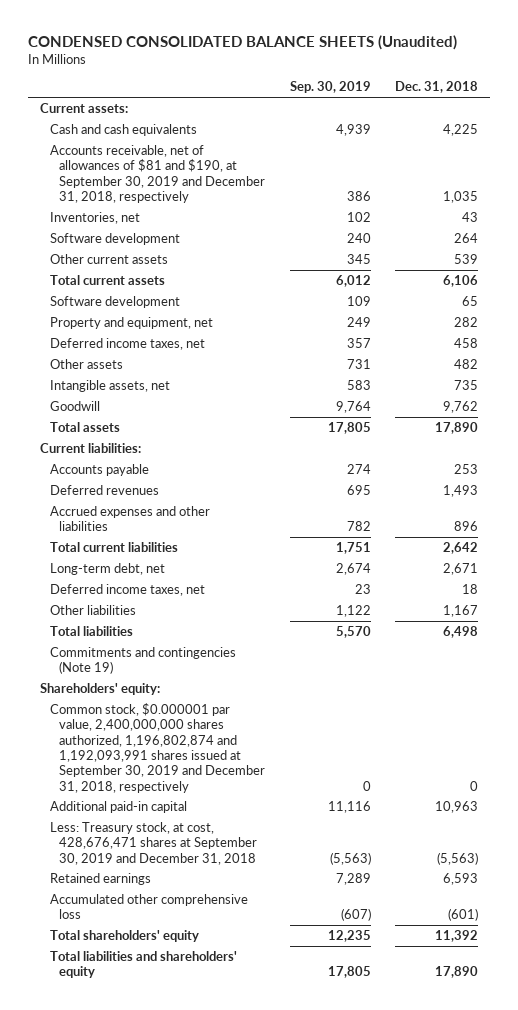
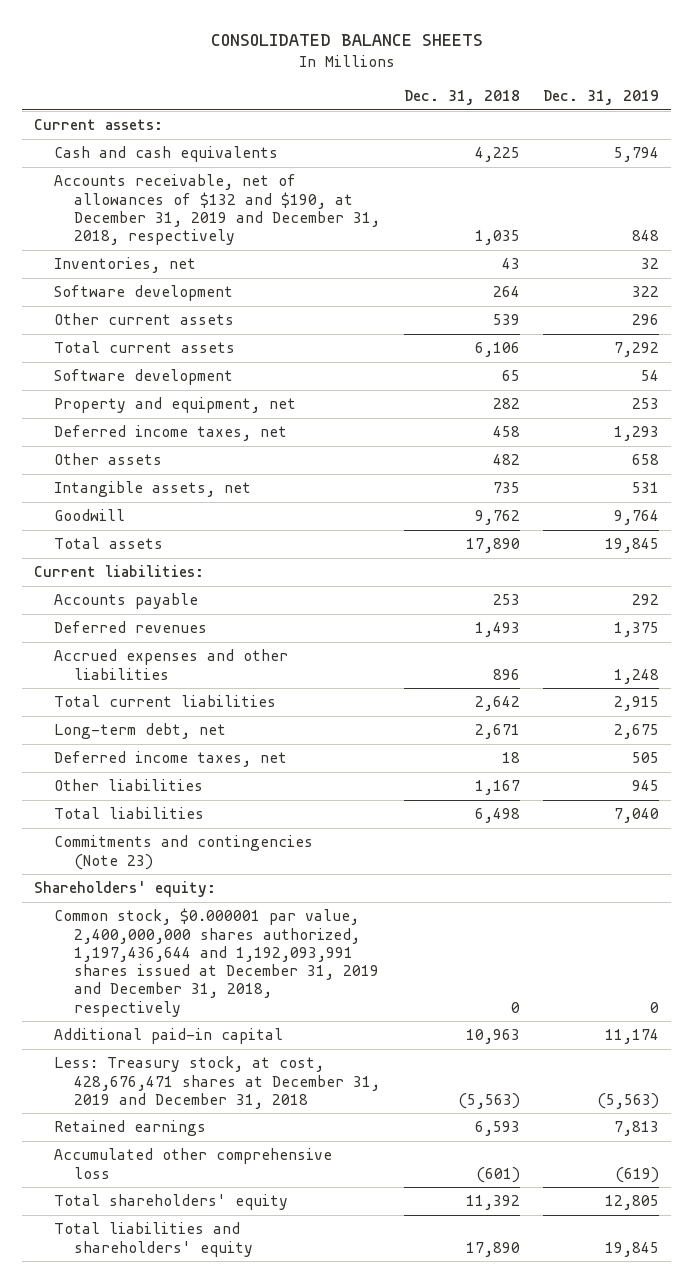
- CONDENSED CONSOLIDATED BALANCE SHEETS (Unaudited)
+ CONSOLIDATED BALANCE SHEETS
- | Sep. 30, 2019 | Dec. 31, 2018
+ | Dec. 31, 2018 | Dec. 31, 2019
- Accounts receivable, net of allowances of $81 and $190, at September 30, 2019 and December 31, 2018, respectively | 386 | 1,035
+ Accounts receivable, net of allowances of $132 and $190, at December 31, 2019 and December 31, 2018, respectively | 1,035 | 848
- Commitments and contingencies (Note 19)
+ Commitments and contingencies (Note 23)
- Common stock, $0.000001 par value, 2,400,000,000 shares authorized, 1,196,802,874 and 1,192,093,991 shares issued at September 30, 2019 and December 31, 2018, respectively | 0 | 0
+ Common stock, $0.000001 par value, 2,400,000,000 shares authorized, 1,197,436,644 and 1,192,093,991 shares issued at December 31, 2019 and December 31, 2018, respectively | 0 | 0
- Less: Treasury stock, at cost, 428,676,471 shares at September 30, 2019 and December 31, 2018 | (5,563) | (5,563)
+ Less: Treasury stock, at cost, 428,676,471 shares at December 31, 2019 and December 31, 2018 | (5,563) | (5,563)

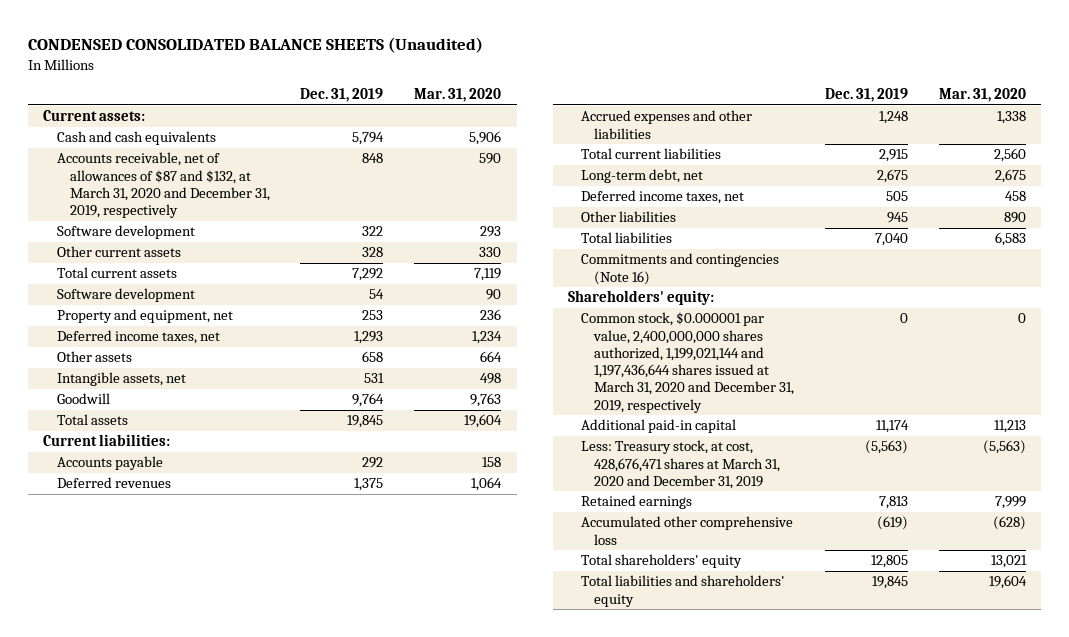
- CONSOLIDATED BALANCE SHEETS
+ CONDENSED CONSOLIDATED BALANCE SHEETS (Unaudited)
- | Dec. 31, 2018 | Dec. 31, 2019
+ | Dec. 31, 2019 | Mar. 31, 2020
- Accounts receivable, net of allowances of $132 and $190, at December 31, 2019 and December 31, 2018, respectively | 1,035 | 848
- Inventories, net | 43 | 32
+ Accounts receivable, net of allowances of $87 and $132, at March 31, 2020 and December 31, 2019, respectively | 848 | 590
- Other current assets | 539 | 296
+ Other current assets | 328 | 330
- Commitments and contingencies (Note 23)
+ Commitments and contingencies (Note 16)
- Common stock, $0.000001 par value, 2,400,000,000 shares authorized, 1,197,436,644 and 1,192,093,991 shares issued at December 31, 2019 and December 31, 2018, respectively | 0 | 0
+ Common stock, $0.000001 par value, 2,400,000,000 shares authorized, 1,199,021,144 and 1,197,436,644 shares issued at March 31, 2020 and December 31, 2019, respectively | 0 | 0
- Less: Treasury stock, at cost, 428,676,471 shares at December 31, 2019 and December 31, 2018 | (5,563) | (5,563)
+ Less: Treasury stock, at cost, 428,676,471 shares at March 31, 2020 and December 31, 2019 | (5,563) | (5,563)

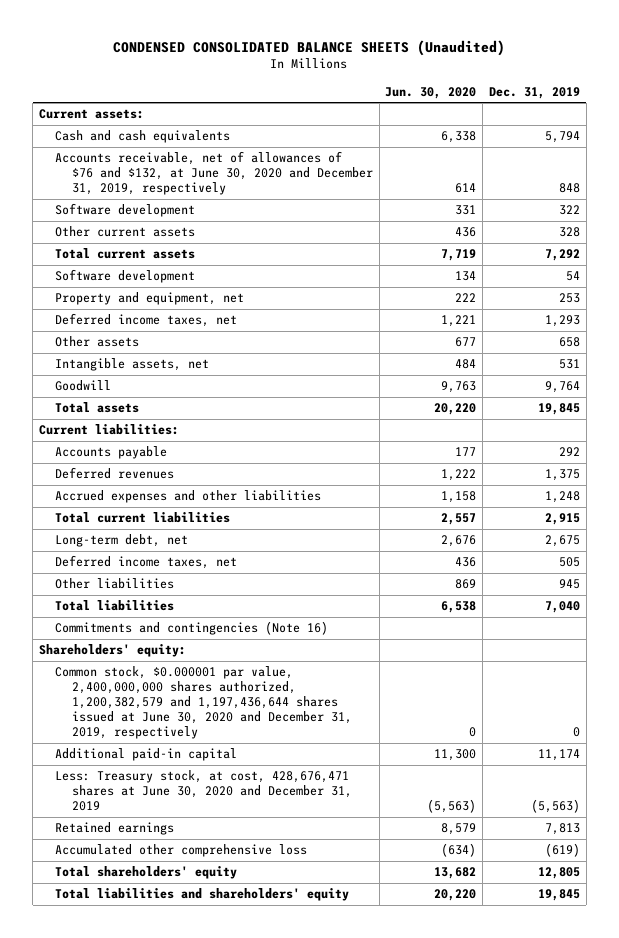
- | Dec. 31, 2019 | Mar. 31, 2020
+ | Jun. 30, 2020 | Dec. 31, 2019
- Accounts receivable, net of allowances of $87 and $132, at March 31, 2020 and December 31, 2019, respectively | 848 | 590
+ Accounts receivable, net of allowances of $76 and $132, at June 30, 2020 and December 31, 2019, respectively | 614 | 848
- Common stock, $0.000001 par value, 2,400,000,000 shares authorized, 1,199,021,144 and 1,197,436,644 shares issued at March 31, 2020 and December 31, 2019, respectively | 0 | 0
+ Common stock, $0.000001 par value, 2,400,000,000 shares authorized, 1,200,382,579 and 1,197,436,644 shares issued at June 30, 2020 and December 31, 2019, respectively | 0 | 0
- Less: Treasury stock, at cost, 428,676,471 shares at March 31, 2020 and December 31, 2019 | (5,563) | (5,563)
+ Less: Treasury stock, at cost, 428,676,471 shares at June 30, 2020 and December 31, 2019 | (5,563) | (5,563)

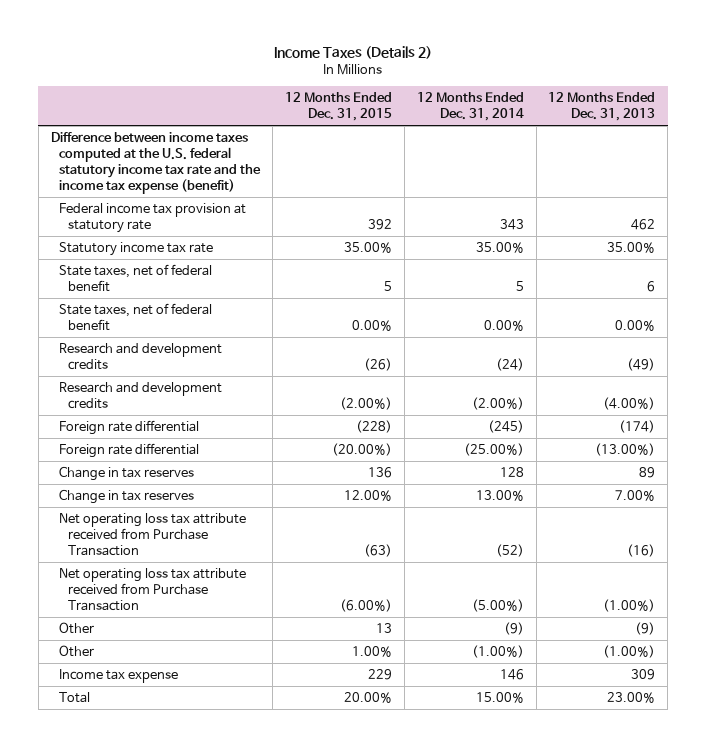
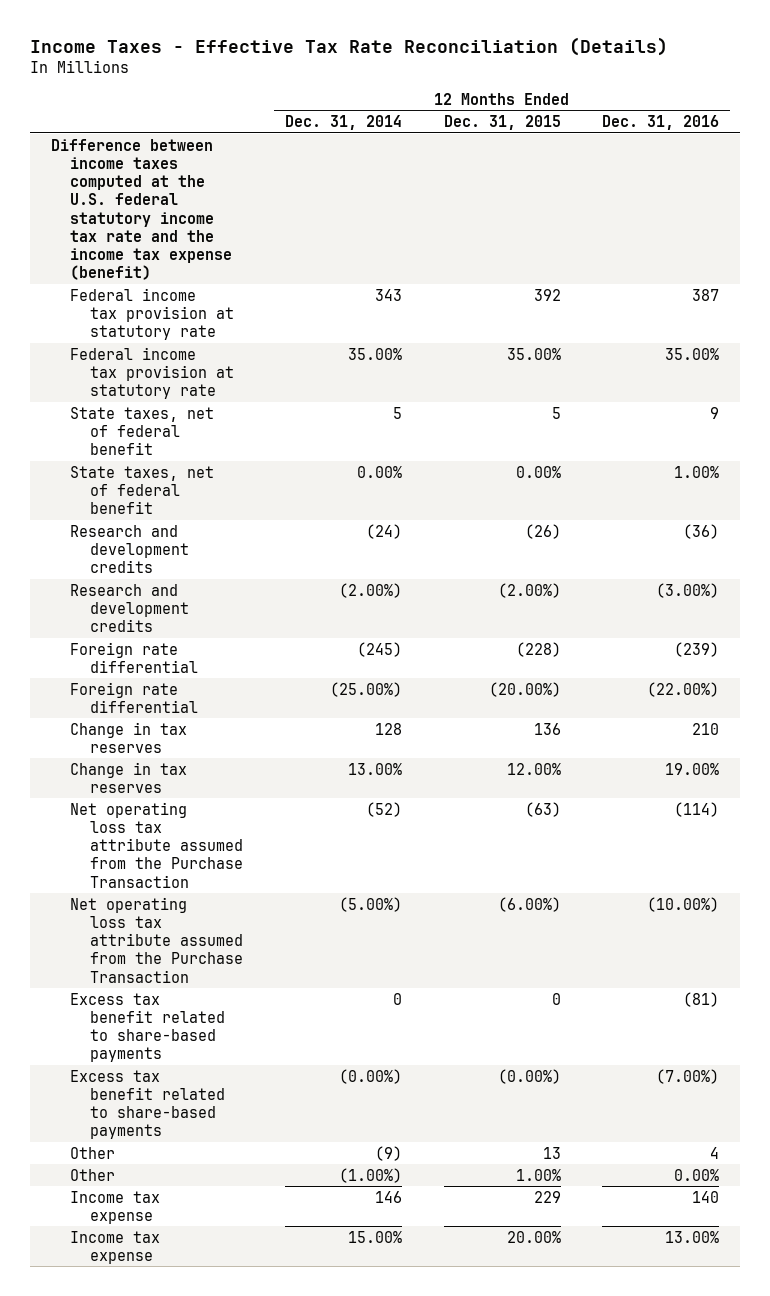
- Income Taxes (Details 2)
+ Income Taxes - Effective Tax Rate Reconciliation (Details)
- | 12 Months Ended Dec. 31, 2015 | 12 Months Ended Dec. 31, 2014 | 12 Months Ended Dec. 31, 2013
+ | 12 Months Ended Dec. 31, 2014 | 12 Months Ended Dec. 31, 2015 | 12 Months Ended Dec. 31, 2016
- Statutory income tax rate | 35.00% | 35.00% | 35.00%
+ Federal income tax provision at statutory rate | 35.00% | 35.00% | 35.00%
- Net operating loss tax attribute received from Purchase Transaction | (63) | (52) | (16)
- Net operating loss tax attribute received from Purchase Transaction | (6.00%) | (5.00%) | (1.00%)
+ Net operating loss tax attribute assumed from the Purchase Transaction | (52) | (63) | (114)
+ Net operating loss tax attribute assumed from the Purchase Transaction | (5.00%) | (6.00%) | (10.00%)
+ Excess tax benefit related to share-based payments | 0 | 0 | (81)
+ Excess tax benefit related to share-based payments | (0.00%) | (0.00%) | (7.00%)
- Total | 20.00% | 15.00% | 23.00%
+ Income tax expense | 15.00% | 20.00% | 13.00%

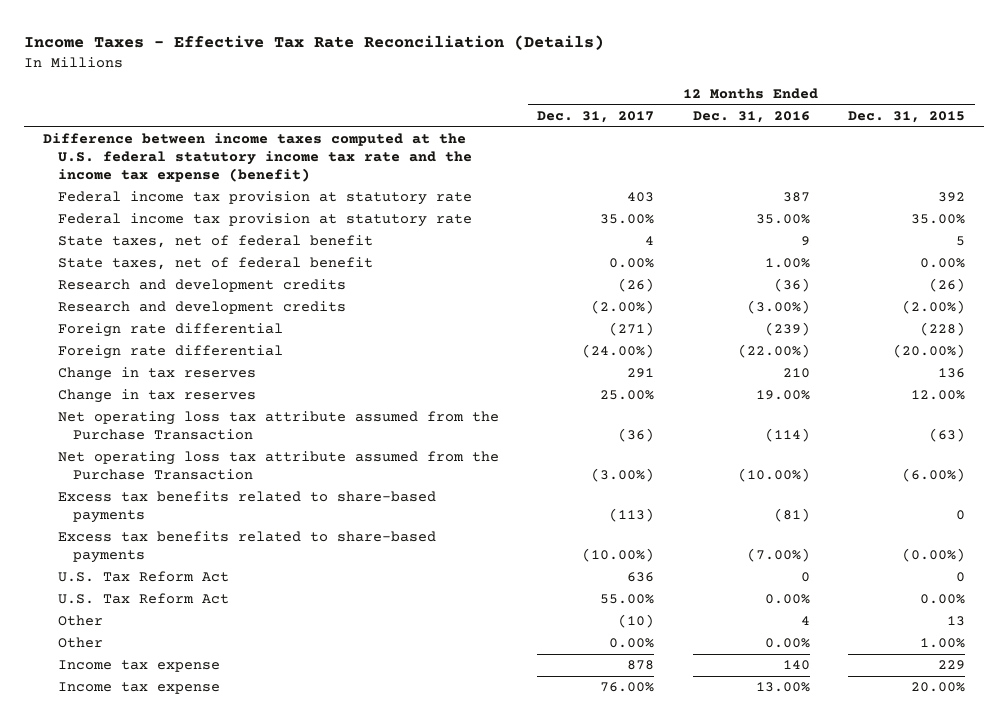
- | 12 Months Ended Dec. 31, 2014 | 12 Months Ended Dec. 31, 2015 | 12 Months Ended Dec. 31, 2016
+ | 12 Months Ended Dec. 31, 2017 | 12 Months Ended Dec. 31, 2016 | 12 Months Ended Dec. 31, 2015
- Excess tax benefit related to share-based payments | 0 | 0 | (81)
- Excess tax benefit related to share-based payments | (0.00%) | (0.00%) | (7.00%)
+ Excess tax benefits related to share-based payments | (113) | (81) | 0
+ Excess tax benefits related to share-based payments | (10.00%) | (7.00%) | (0.00%)
+ U.S. Tax Reform Act | 636 | 0 | 0
+ U.S. Tax Reform Act | 55.00% | 0.00% | 0.00%

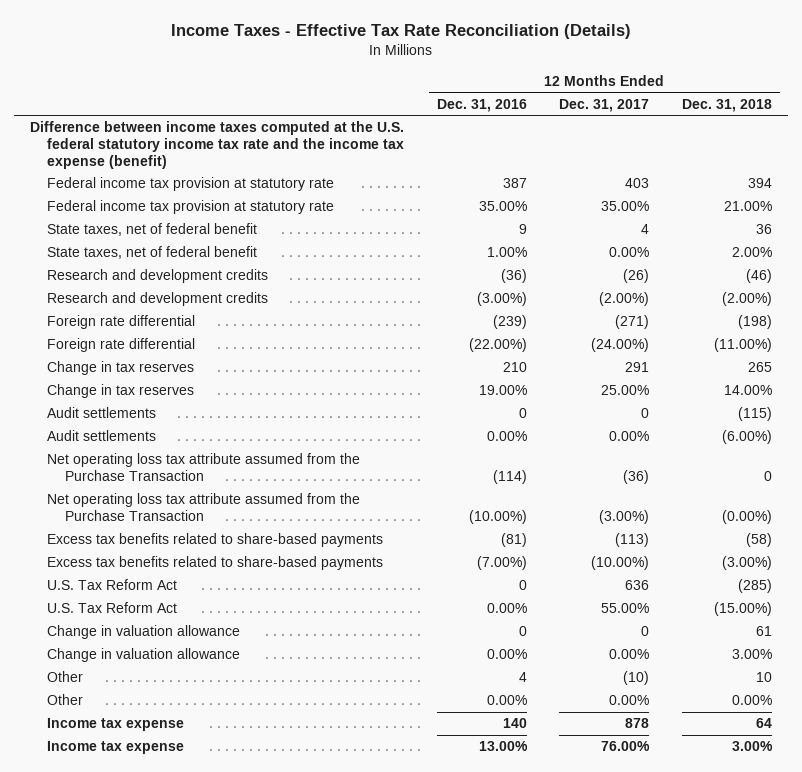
- | 12 Months Ended Dec. 31, 2017 | 12 Months Ended Dec. 31, 2016 | 12 Months Ended Dec. 31, 2015
+ | 12 Months Ended Dec. 31, 2016 | 12 Months Ended Dec. 31, 2017 | 12 Months Ended Dec. 31, 2018
+ Audit settlements | 0 | 0 | (115)
+ Audit settlements | 0.00% | 0.00% | (6.00%)
+ Change in valuation allowance | 0 | 0 | 61
+ Change in valuation allowance | 0.00% | 0.00% | 3.00%

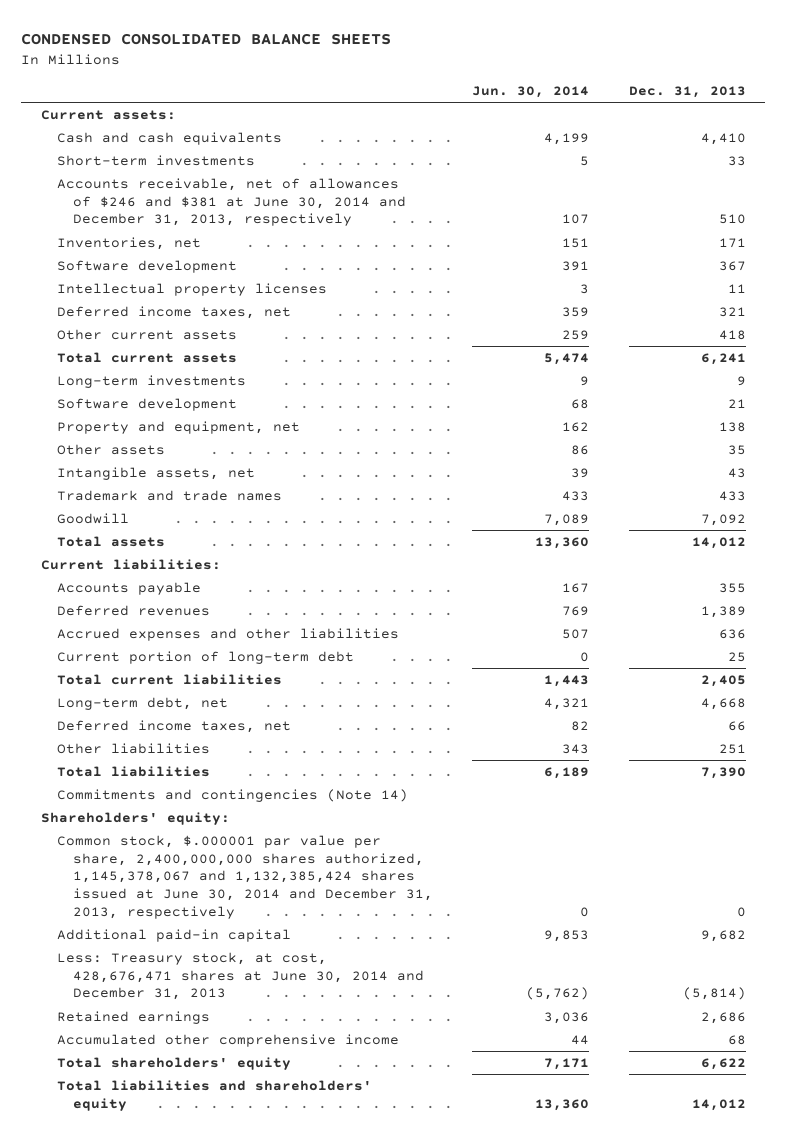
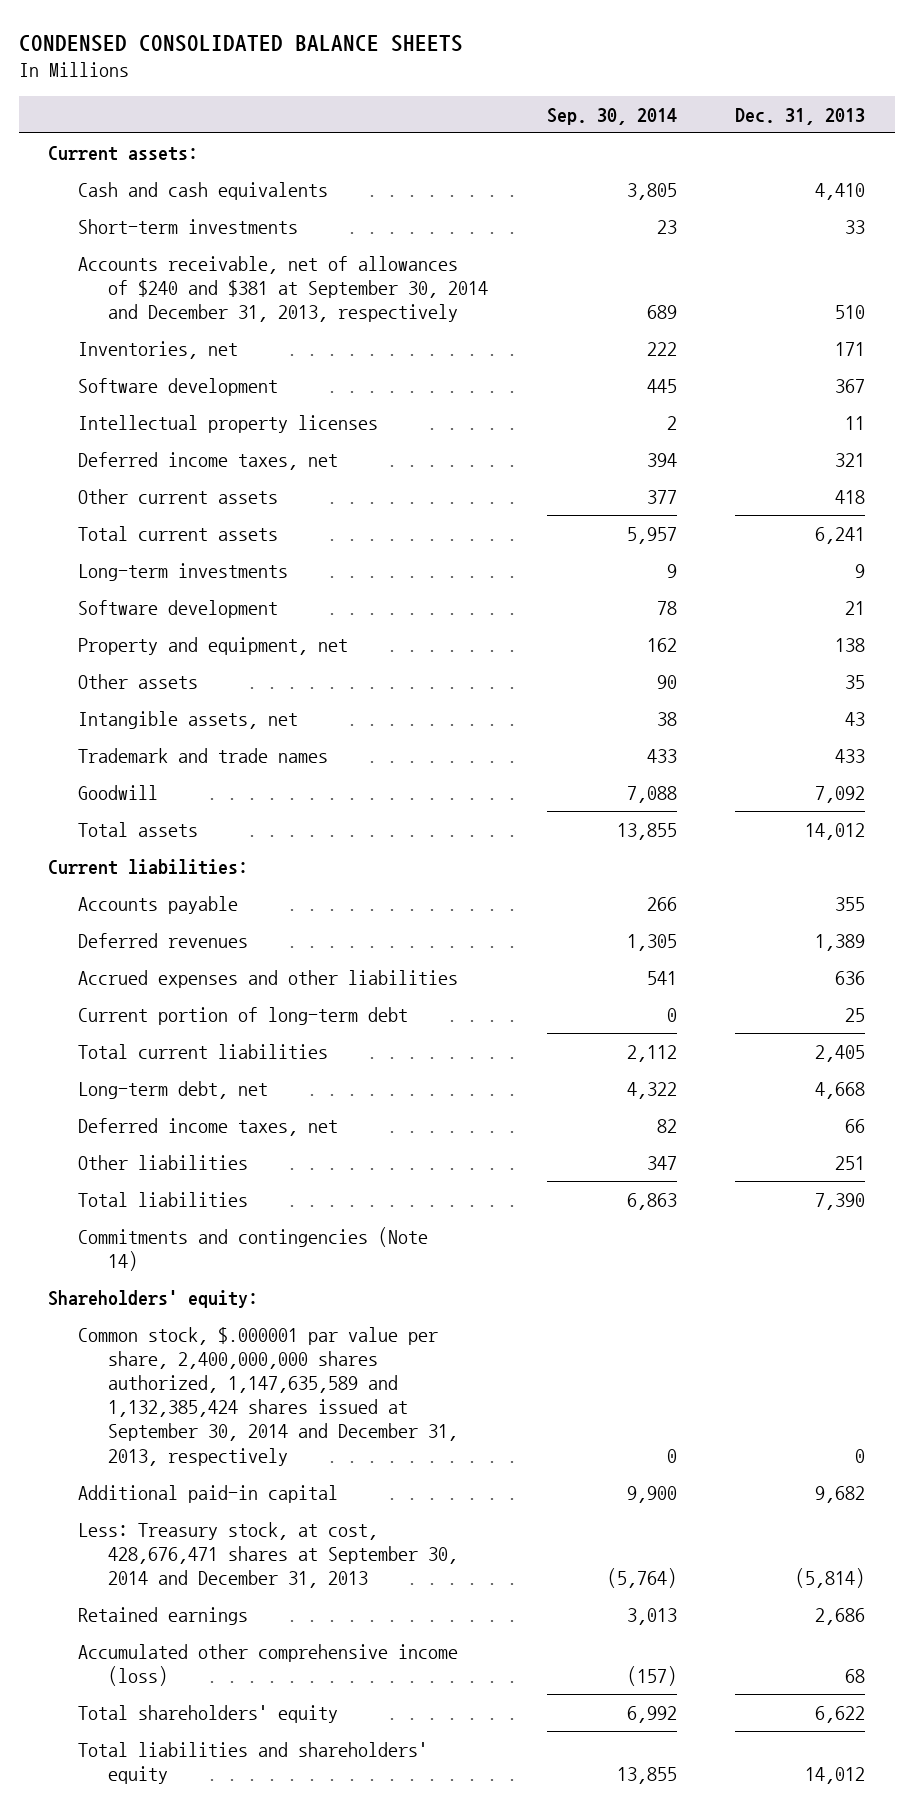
- | Jun. 30, 2014 | Dec. 31, 2013
+ | Sep. 30, 2014 | Dec. 31, 2013
- Accounts receivable, net of allowances of $246 and $381 at June 30, 2014 and December 31, 2013, respectively | 107 | 510
+ Accounts receivable, net of allowances of $240 and $381 at September 30, 2014 and December 31, 2013, respectively | 689 | 510
- Common stock, $.000001 par value per share, 2,400,000,000 shares authorized, 1,145,378,067 and 1,132,385,424 shares issued at June 30, 2014 and December 31, 2013, respectively | 0 | 0
+ Common stock, $.000001 par value per share, 2,400,000,000 shares authorized, 1,147,635,589 and 1,132,385,424 shares issued at September 30, 2014 and December 31, 2013, respectively | 0 | 0
- Less: Treasury stock, at cost, 428,676,471 shares at June 30, 2014 and December 31, 2013 | (5,762) | (5,814)
+ Less: Treasury stock, at cost, 428,676,471 shares at September 30, 2014 and December 31, 2013 | (5,764) | (5,814)
- Accumulated other comprehensive income | 44 | 68
+ Accumulated other comprehensive income (loss) | (157) | 68

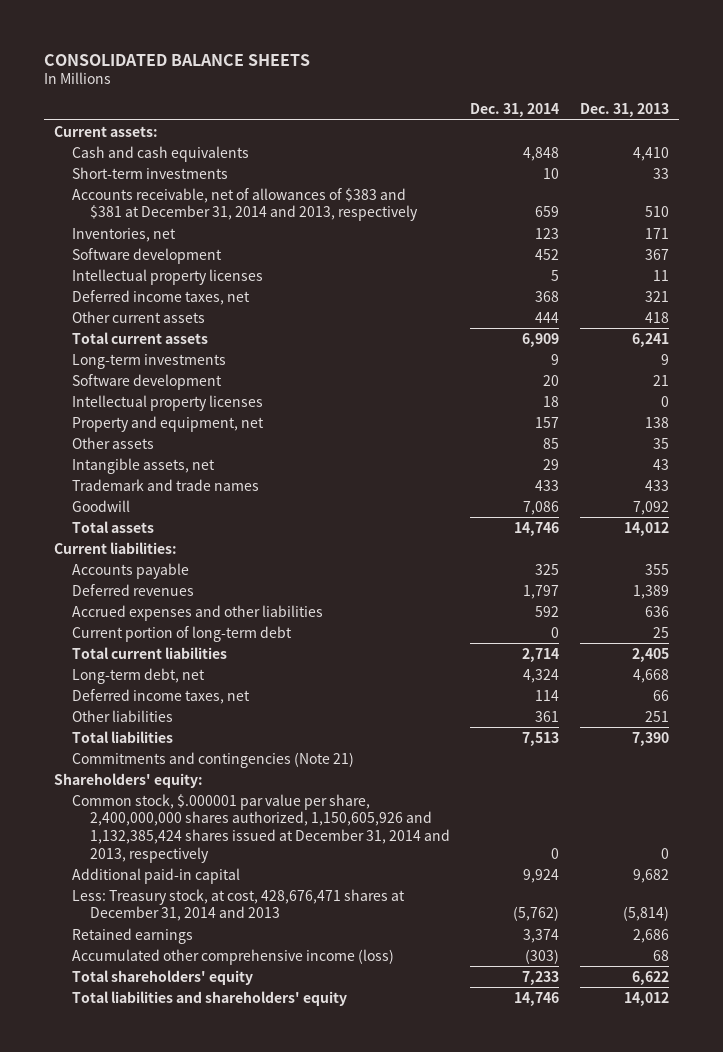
- CONDENSED CONSOLIDATED BALANCE SHEETS
+ CONSOLIDATED BALANCE SHEETS
- | Sep. 30, 2014 | Dec. 31, 2013
+ | Dec. 31, 2014 | Dec. 31, 2013
- Accounts receivable, net of allowances of $240 and $381 at September 30, 2014 and December 31, 2013, respectively | 689 | 510
+ Accounts receivable, net of allowances of $383 and $381 at December 31, 2014 and 2013, respectively | 659 | 510
+ Intellectual property licenses | 18 | 0
- Commitments and contingencies (Note 14)
+ Commitments and contingencies (Note 21)
- Common stock, $.000001 par value per share, 2,400,000,000 shares authorized, 1,147,635,589 and 1,132,385,424 shares issued at September 30, 2014 and December 31, 2013, respectively | 0 | 0
+ Common stock, $.000001 par value per share, 2,400,000,000 shares authorized, 1,150,605,926 and 1,132,385,424 shares issued at December 31, 2014 and 2013, respectively | 0 | 0
- Less: Treasury stock, at cost, 428,676,471 shares at September 30, 2014 and December 31, 2013 | (5,764) | (5,814)
+ Less: Treasury stock, at cost, 428,676,471 shares at December 31, 2014 and 2013 | (5,762) | (5,814)

